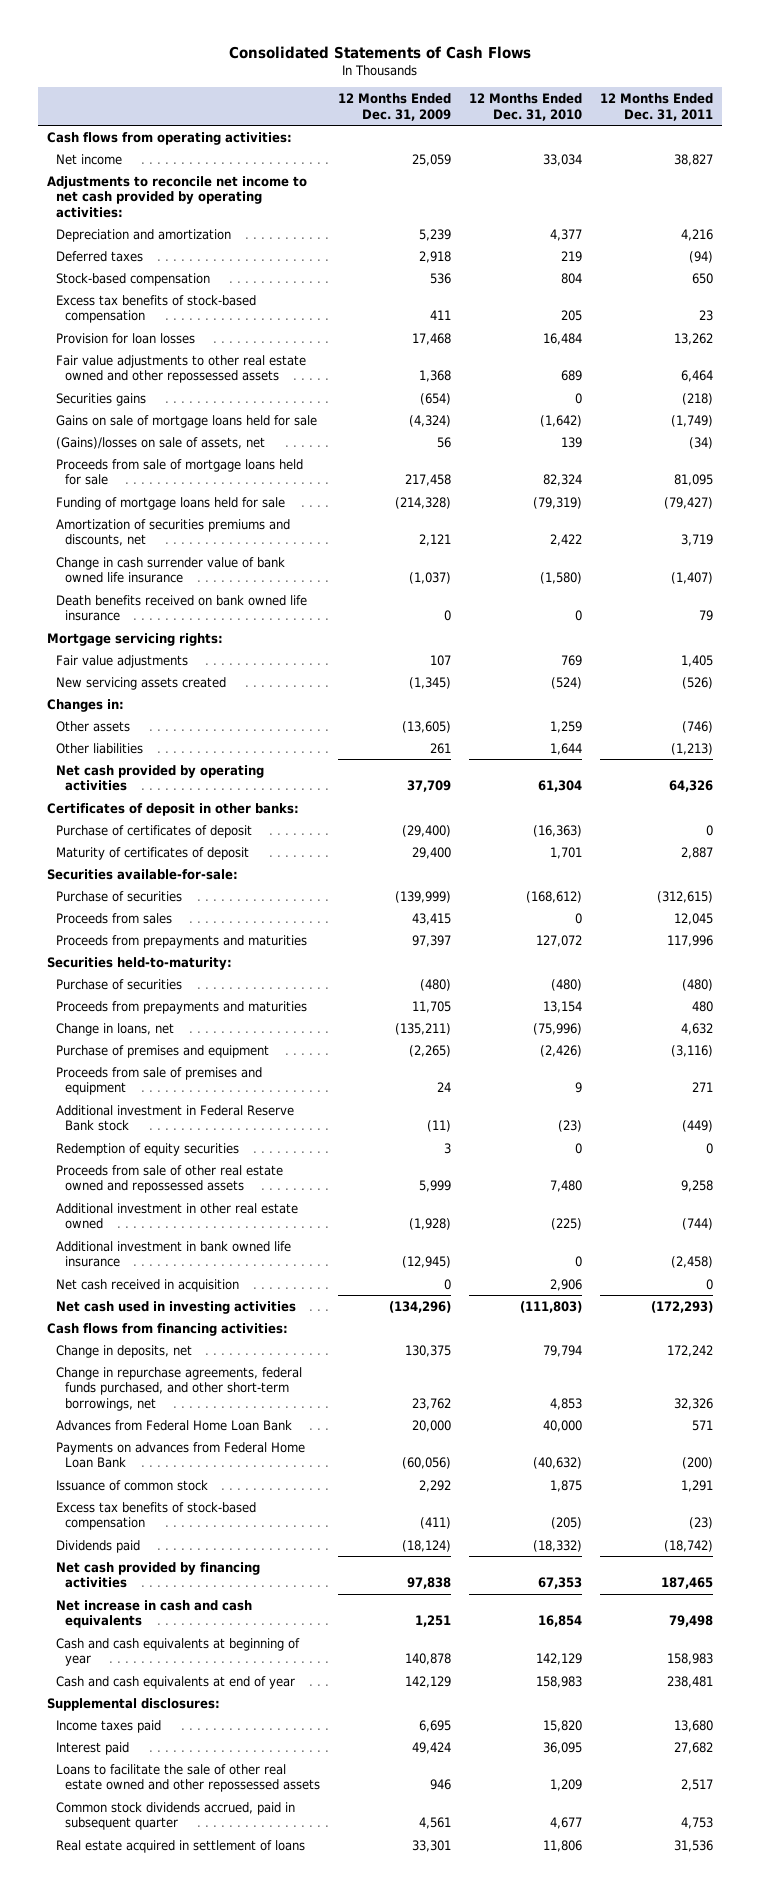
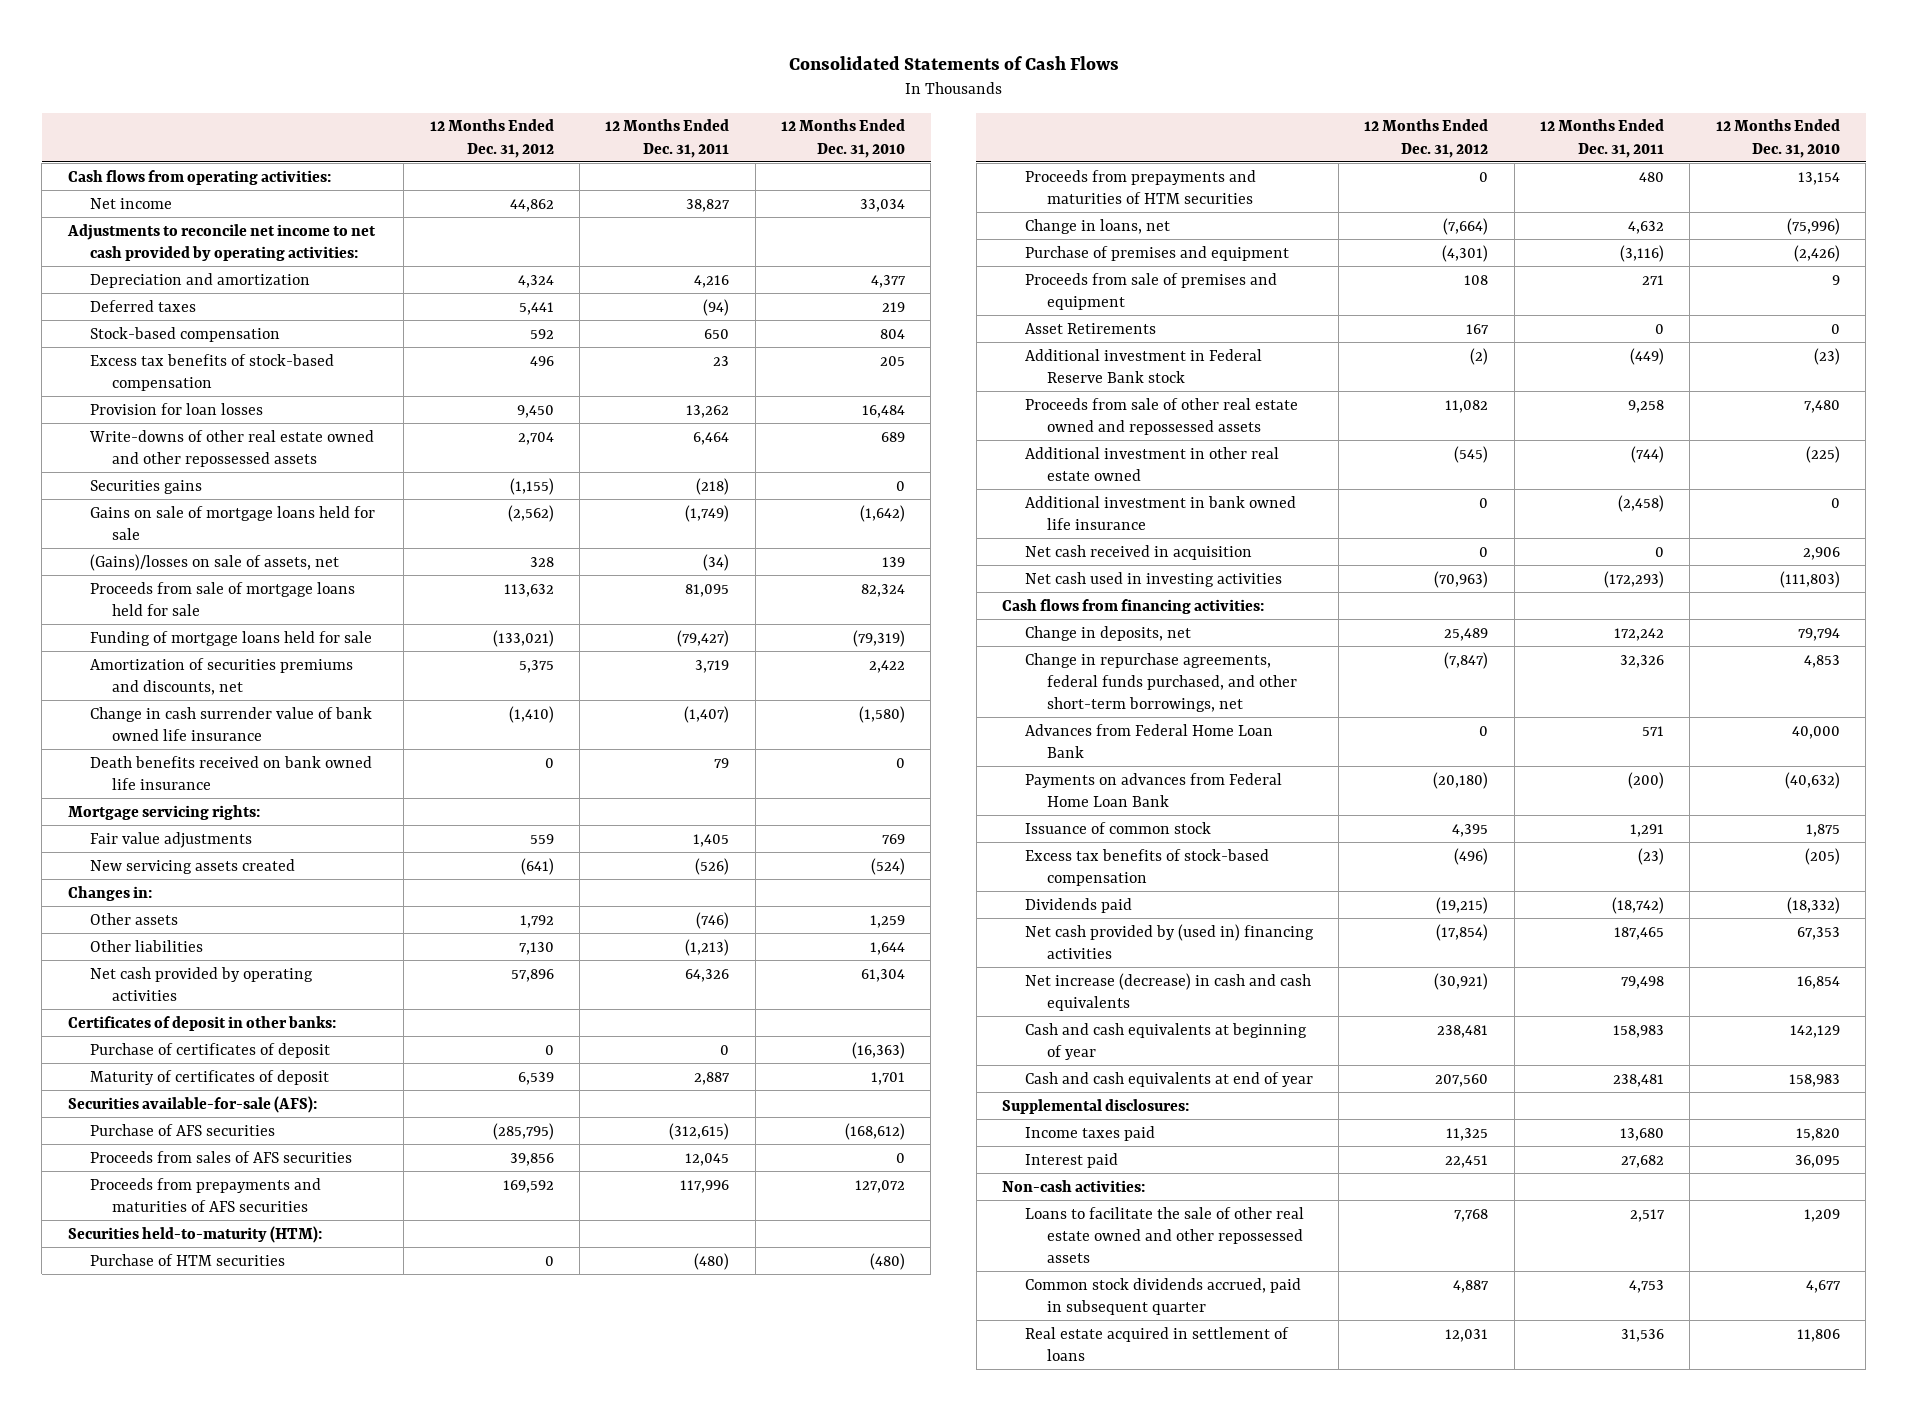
- | 12 Months Ended Dec. 31, 2009 | 12 Months Ended Dec. 31, 2010 | 12 Months Ended Dec. 31, 2011
+ | 12 Months Ended Dec. 31, 2012 | 12 Months Ended Dec. 31, 2011 | 12 Months Ended Dec. 31, 2010
- Fair value adjustments to other real estate owned and other repossessed assets | 1,368 | 689 | 6,464
+ Write-downs of other real estate owned and other repossessed assets | 2,704 | 6,464 | 689
- Securities available-for-sale:
- Purchase of securities | (139,999) | (168,612) | (312,615)
- Proceeds from sales | 43,415 | 0 | 12,045
- Proceeds from prepayments and maturities | 97,397 | 127,072 | 117,996
- Securities held-to-maturity:
- Purchase of securities | (480) | (480) | (480)
- Proceeds from prepayments and maturities | 11,705 | 13,154 | 480
+ Securities available-for-sale (AFS):
+ Purchase of AFS securities | (285,795) | (312,615) | (168,612)
+ Proceeds from sales of AFS securities | 39,856 | 12,045 | 0
+ Proceeds from prepayments and maturities of AFS securities | 169,592 | 117,996 | 127,072
+ Securities held-to-maturity (HTM):
+ Purchase of HTM securities | 0 | (480) | (480)
+ Proceeds from prepayments and maturities of HTM securities | 0 | 480 | 13,154
+ Asset Retirements | 167 | 0 | 0
- Redemption of equity securities | 3 | 0 | 0
- Net cash provided by financing activities | 97,838 | 67,353 | 187,465
- Net increase in cash and cash equivalents | 1,251 | 16,854 | 79,498
+ Net cash provided by (used in) financing activities | (17,854) | 187,465 | 67,353
+ Net increase (decrease) in cash and cash equivalents | (30,921) | 79,498 | 16,854
+ Non-cash activities:

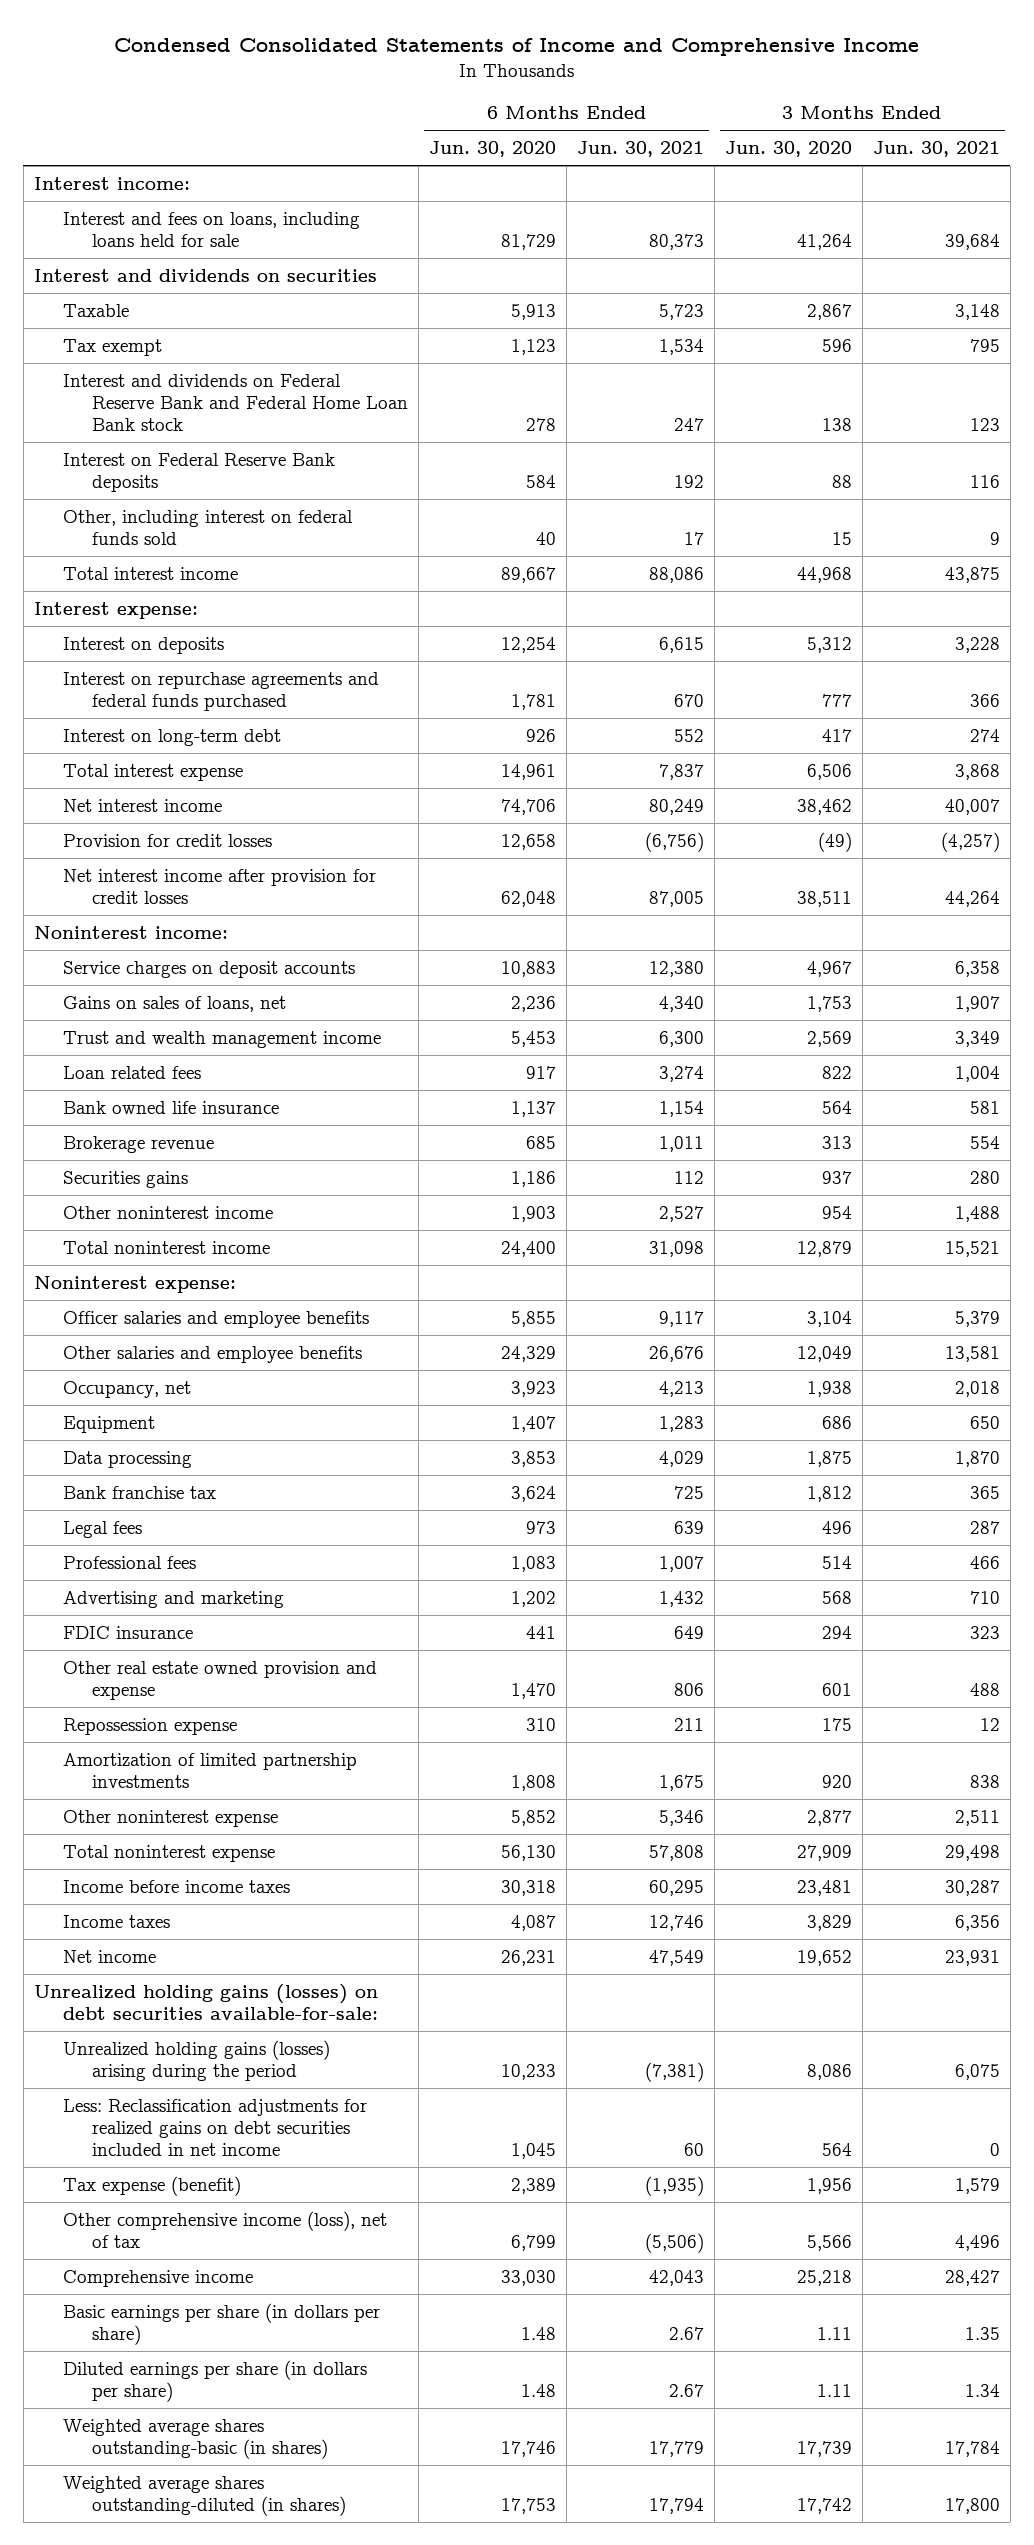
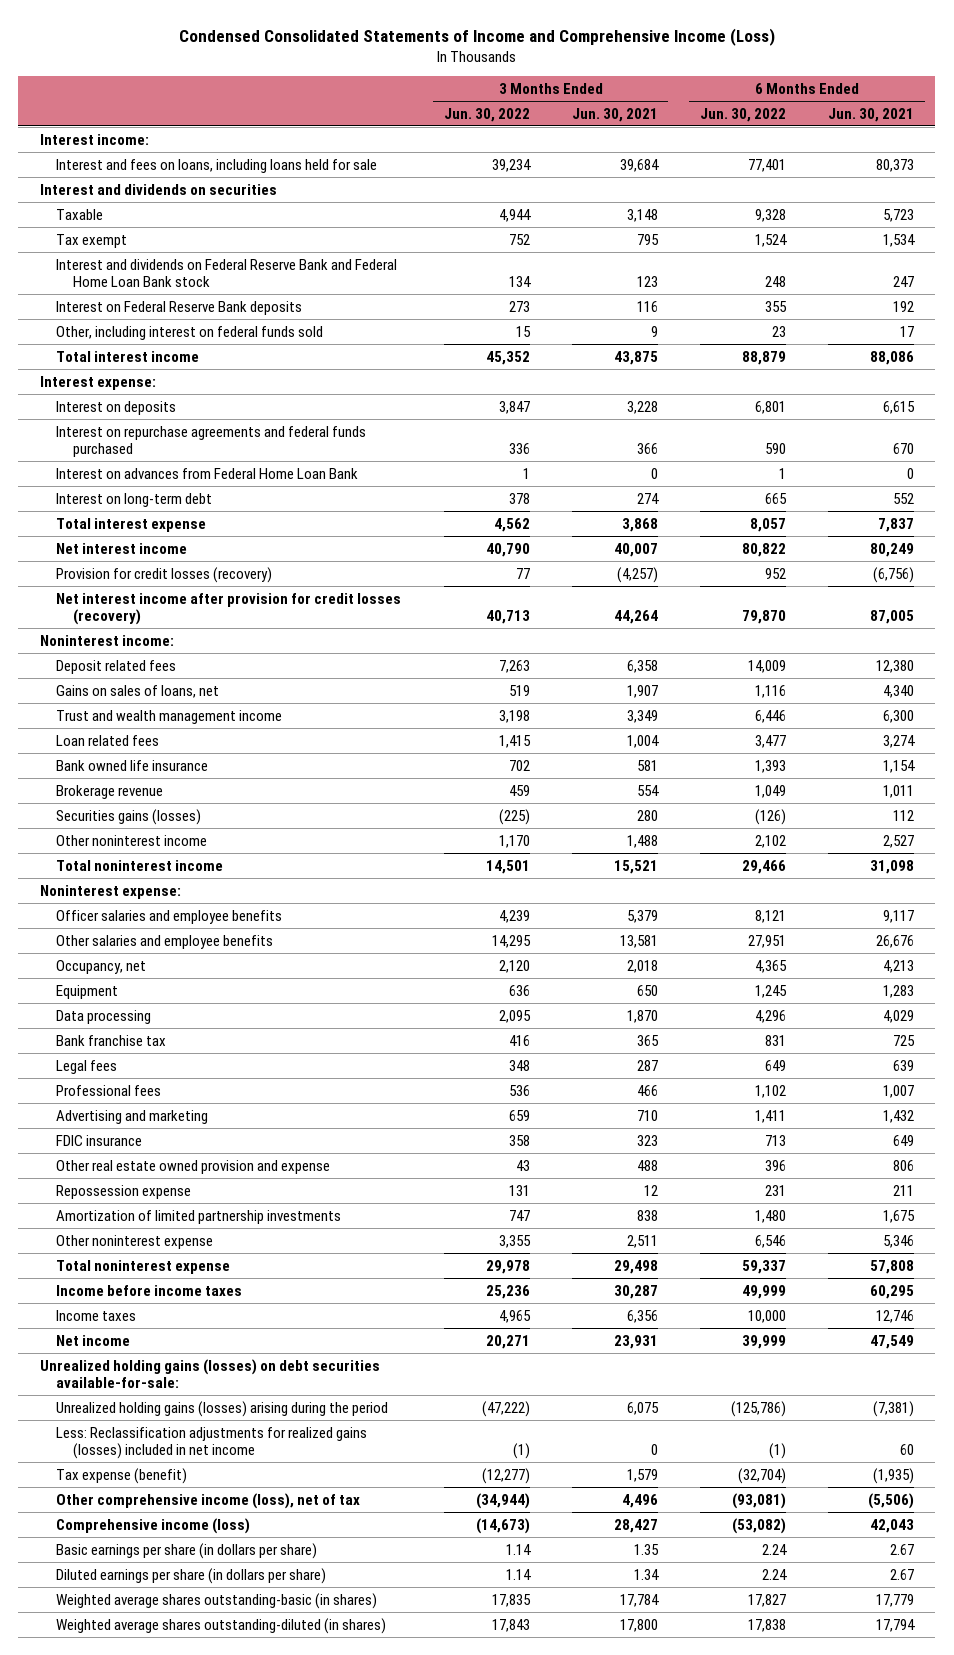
- Condensed Consolidated Statements of Income and Comprehensive Income
+ Condensed Consolidated Statements of Income and Comprehensive Income (Loss)
- | 6 Months Ended Jun. 30, 2020 | 6 Months Ended Jun. 30, 2021 | 3 Months Ended Jun. 30, 2020 | 3 Months Ended Jun. 30, 2021
+ | 3 Months Ended Jun. 30, 2022 | 3 Months Ended Jun. 30, 2021 | 6 Months Ended Jun. 30, 2022 | 6 Months Ended Jun. 30, 2021
+ Interest on advances from Federal Home Loan Bank | 1 | 0 | 1 | 0
- Provision for credit losses | 12,658 | (6,756) | (49) | (4,257)
- Net interest income after provision for credit losses | 62,048 | 87,005 | 38,511 | 44,264
+ Provision for credit losses (recovery) | 77 | (4,257) | 952 | (6,756)
+ Net interest income after provision for credit losses (recovery) | 40,713 | 44,264 | 79,870 | 87,005
- Service charges on deposit accounts | 10,883 | 12,380 | 4,967 | 6,358
+ Deposit related fees | 7,263 | 6,358 | 14,009 | 12,380
- Securities gains | 1,186 | 112 | 937 | 280
+ Securities gains (losses) | (225) | 280 | (126) | 112
- Less: Reclassification adjustments for realized gains on debt securities included in net income | 1,045 | 60 | 564 | 0
+ Less: Reclassification adjustments for realized gains (losses) included in net income | (1) | 0 | (1) | 60
- Comprehensive income | 33,030 | 42,043 | 25,218 | 28,427
+ Comprehensive income (loss) | (14,673) | 28,427 | (53,082) | 42,043

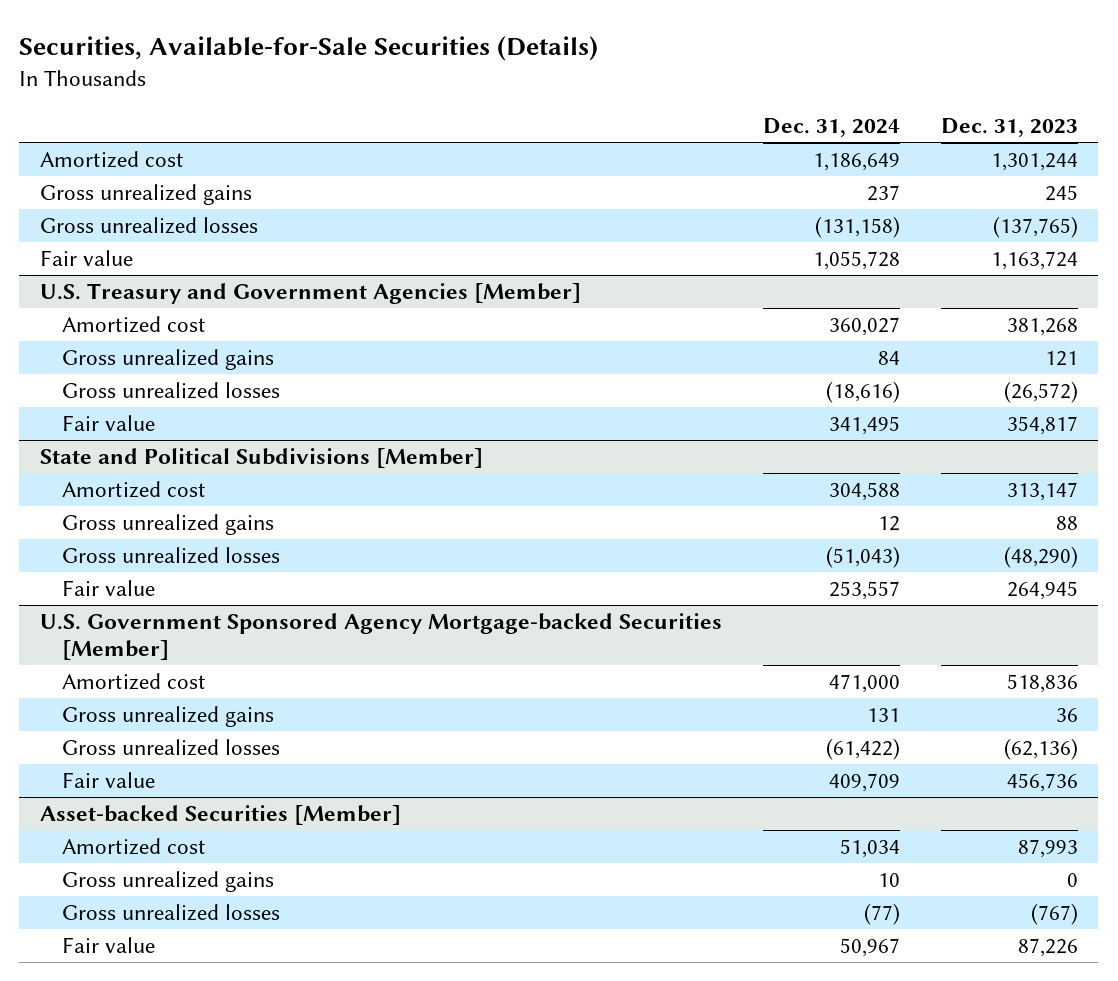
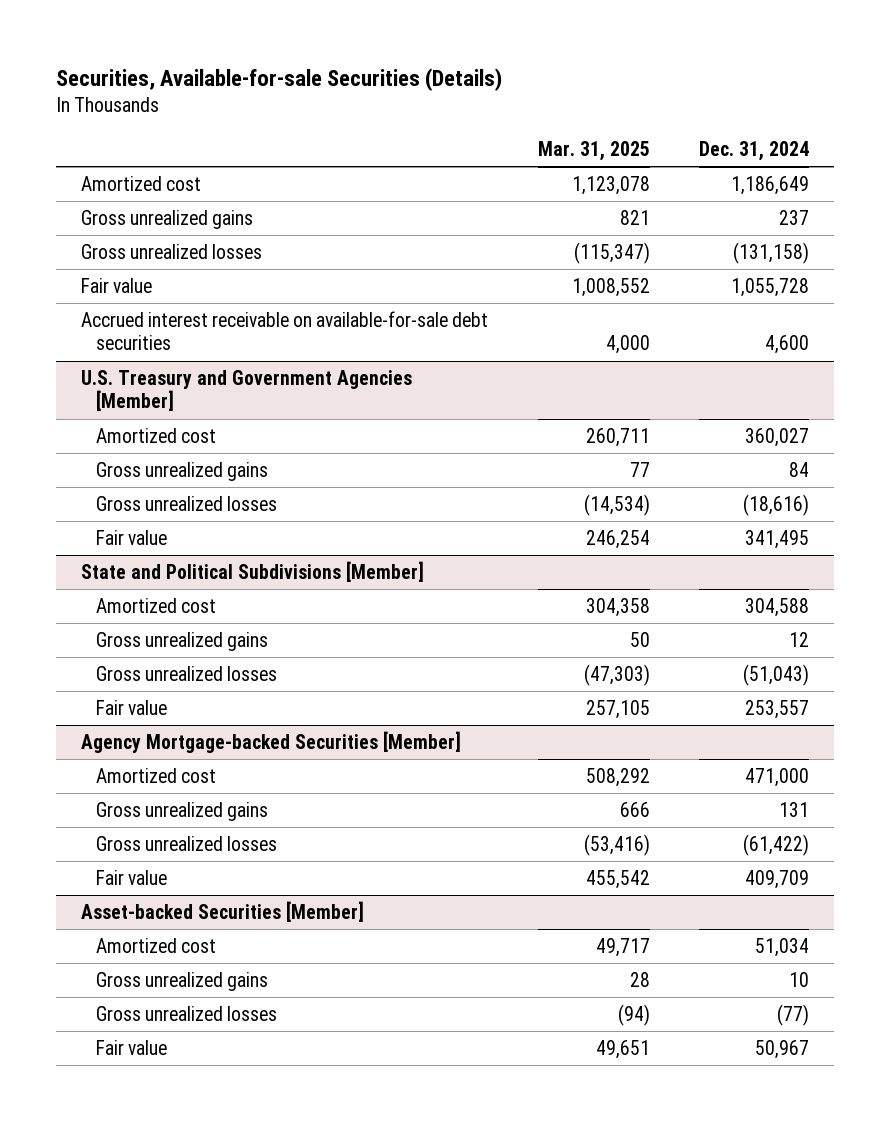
- Securities, Available-for-Sale Securities (Details)
+ Securities, Available-for-sale Securities (Details)
- | Dec. 31, 2024 | Dec. 31, 2023
+ | Mar. 31, 2025 | Dec. 31, 2024
+ Accrued interest receivable on available-for-sale debt securities | 4,000 | 4,600
- U.S. Government Sponsored Agency Mortgage-backed Securities [Member]
+ Agency Mortgage-backed Securities [Member]

